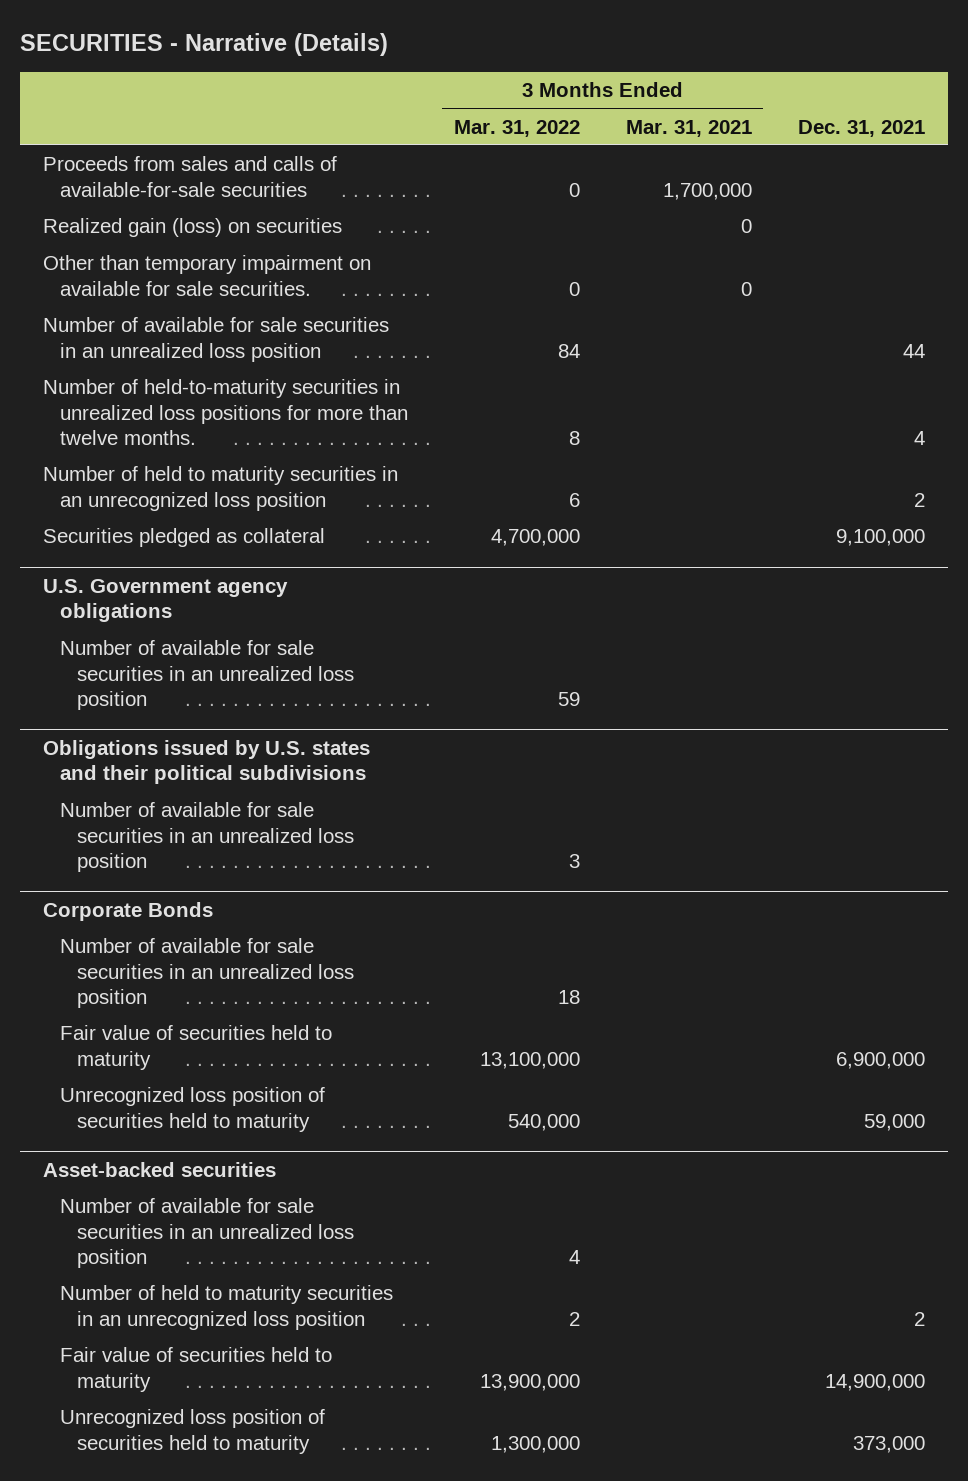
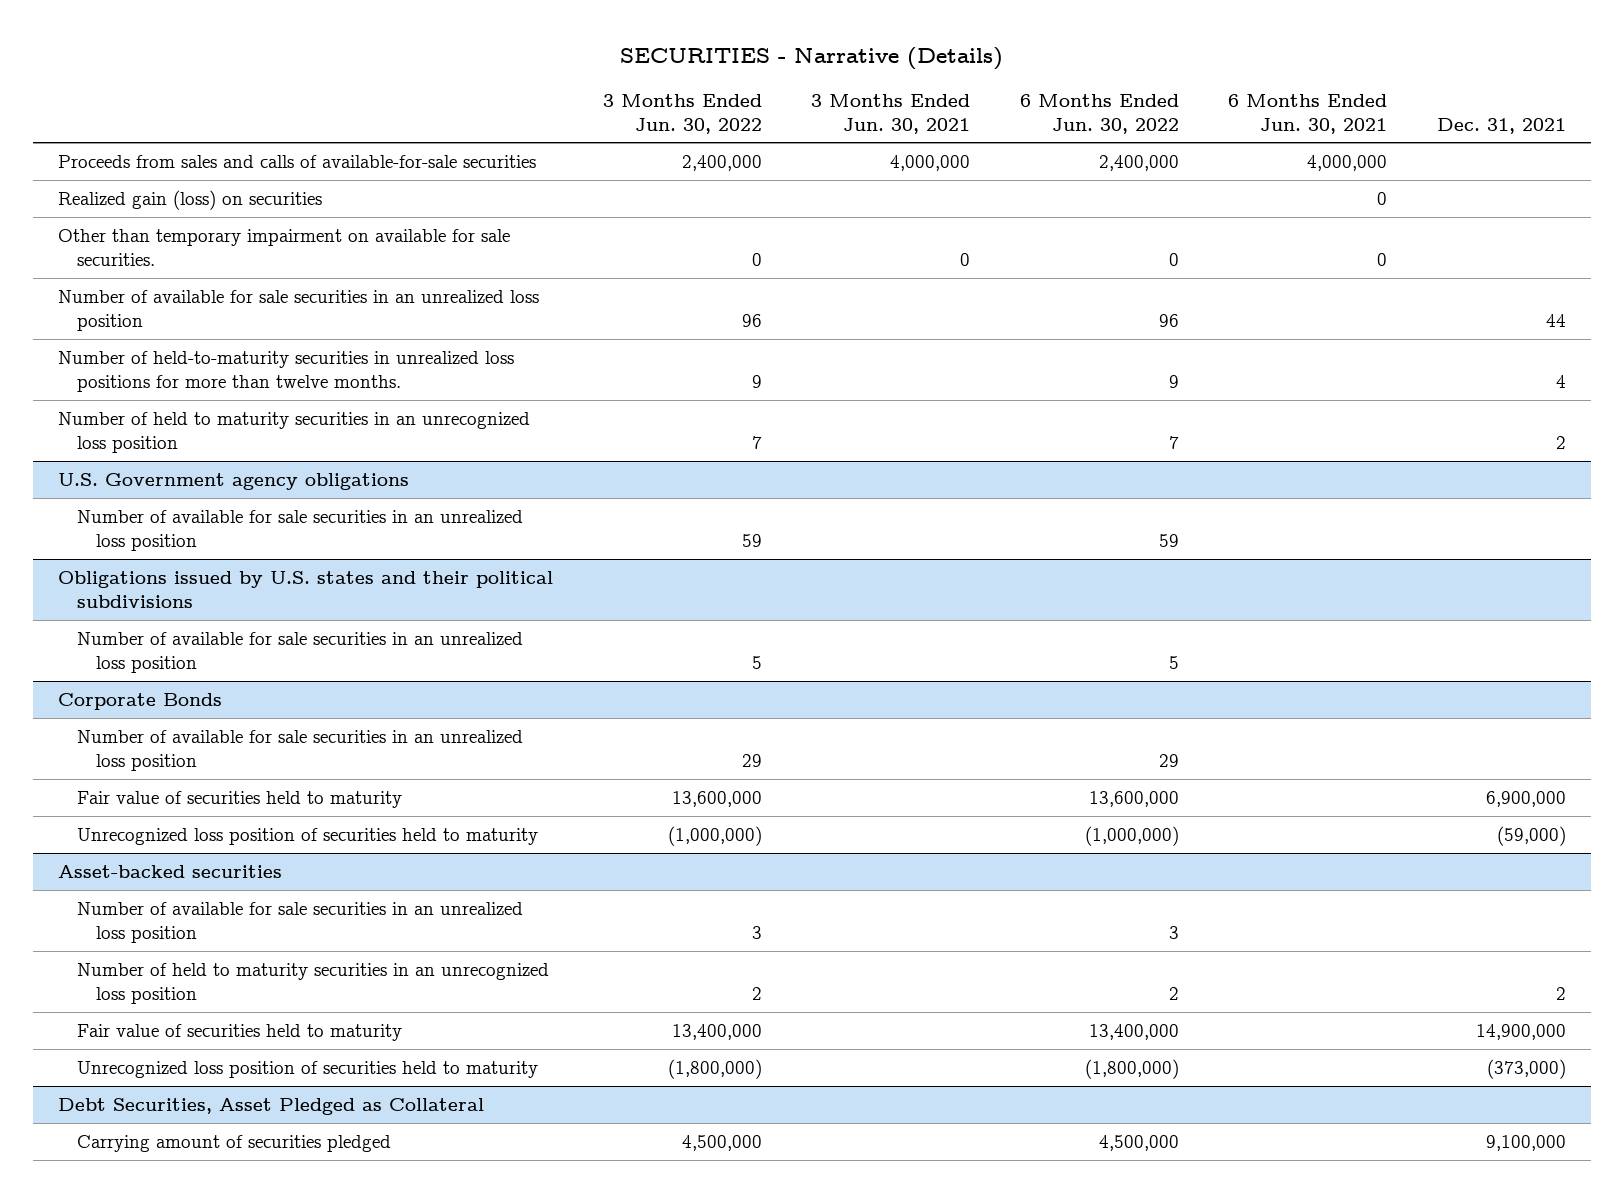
- | 3 Months Ended Mar. 31, 2022 | 3 Months Ended Mar. 31, 2021 | Dec. 31, 2021
+ | 3 Months Ended Jun. 30, 2022 | 3 Months Ended Jun. 30, 2021 | 6 Months Ended Jun. 30, 2022 | 6 Months Ended Jun. 30, 2021 | Dec. 31, 2021
- Securities pledged as collateral | 4,700,000 | | 9,100,000
@ Corporate Bonds
- Unrecognized loss position of securities held to maturity | 540,000 | | 59,000
+ Unrecognized loss position of securities held to maturity | (1,000,000) | | (1,000,000) | | (59,000)
@ Asset-backed securities
- Unrecognized loss position of securities held to maturity | 1,300,000 | | 373,000
+ Unrecognized loss position of securities held to maturity | (1,800,000) | | (1,800,000) | | (373,000)
+ Debt Securities, Asset Pledged as Collateral
+ Carrying amount of securities pledged | 4,500,000 | | 4,500,000 | | 9,100,000

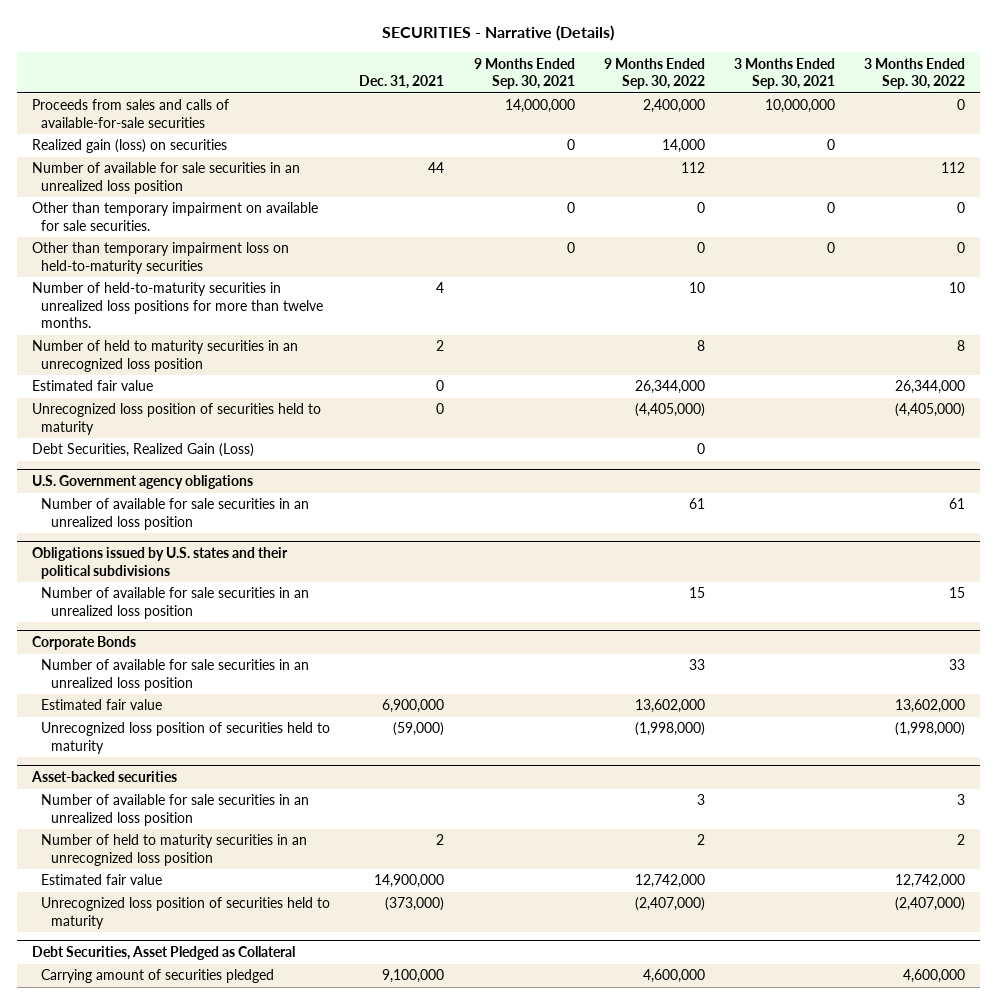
- | 3 Months Ended Jun. 30, 2022 | 3 Months Ended Jun. 30, 2021 | 6 Months Ended Jun. 30, 2022 | 6 Months Ended Jun. 30, 2021 | Dec. 31, 2021
+ | Dec. 31, 2021 | 9 Months Ended Sep. 30, 2021 | 9 Months Ended Sep. 30, 2022 | 3 Months Ended Sep. 30, 2021 | 3 Months Ended Sep. 30, 2022
moved down: Other than temporary impairment on available for sale securities. | | 0 | 0 | 0 | 0
+ Other than temporary impairment loss on held-to-maturity securities | | 0 | 0 | 0 | 0
+ Estimated fair value | 0 | | 26,344,000 | | 26,344,000
+ Unrecognized loss position of securities held to maturity | 0 | | (4,405,000) | | (4,405,000)
+ Debt Securities, Realized Gain (Loss) | | | 0 | |
@ Corporate Bonds
- Fair value of securities held to maturity | 13,600,000 | | 13,600,000 | | 6,900,000
+ Estimated fair value | 6,900,000 | | 13,602,000 | | 13,602,000
@ Asset-backed securities
- Fair value of securities held to maturity | 13,400,000 | | 13,400,000 | | 14,900,000
+ Estimated fair value | 14,900,000 | | 12,742,000 | | 12,742,000

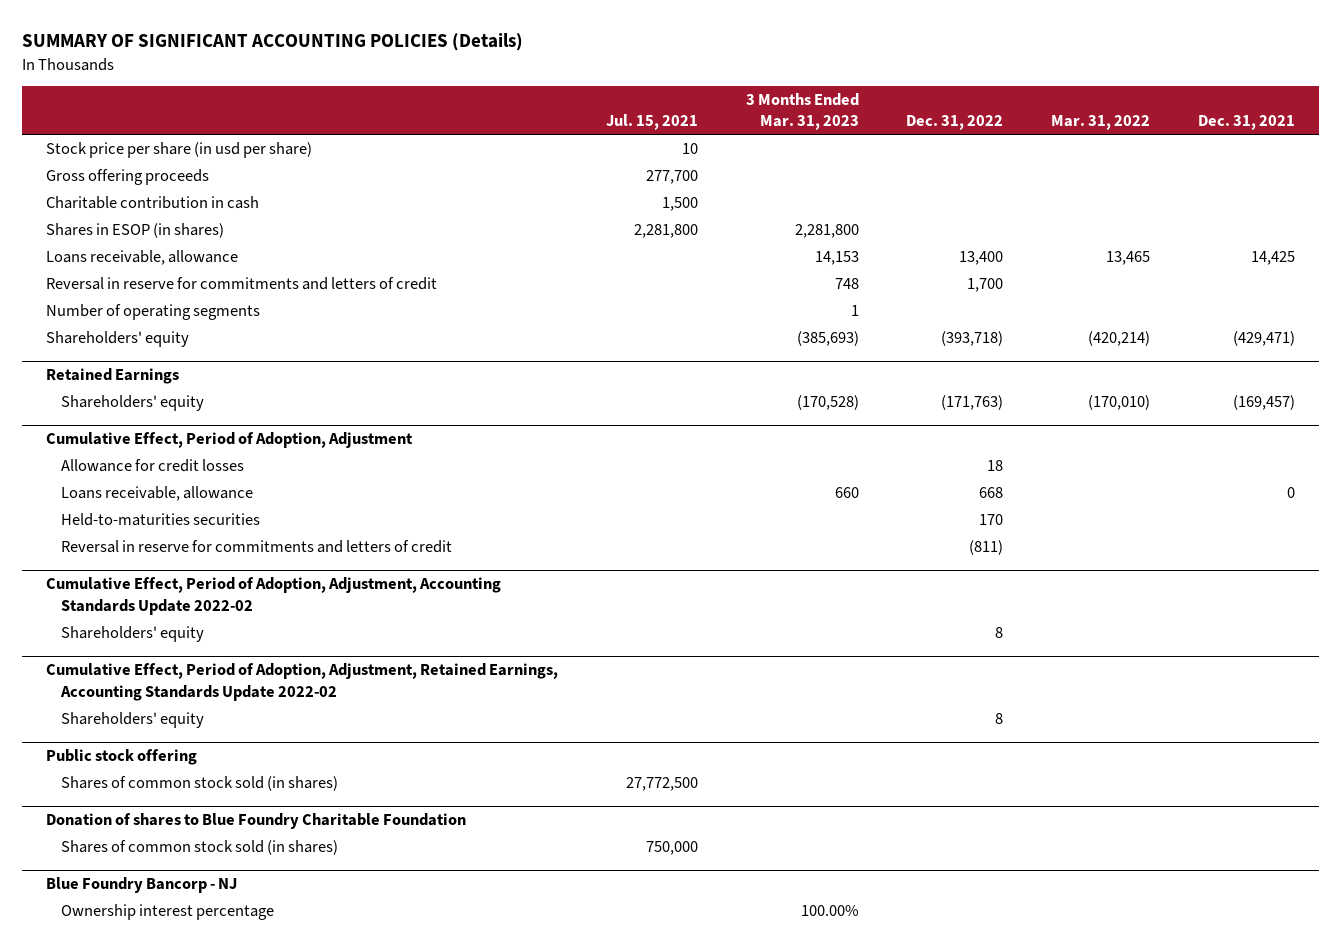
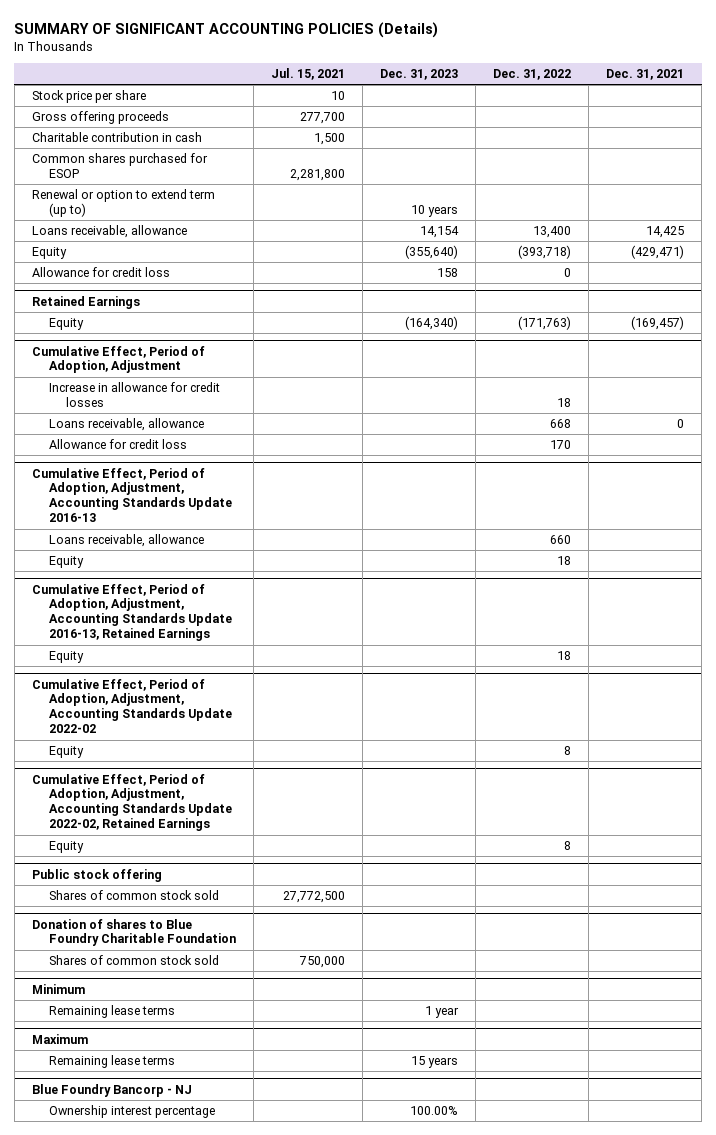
- | Jul. 15, 2021 | 3 Months Ended Mar. 31, 2023 | Dec. 31, 2022 | Mar. 31, 2022 | Dec. 31, 2021
+ | Jul. 15, 2021 | Dec. 31, 2023 | Dec. 31, 2022 | Dec. 31, 2021
- Stock price per share (in usd per share) | 10 | | | |
+ Stock price per share | 10 | | |
- Shares in ESOP (in shares) | 2,281,800 | 2,281,800 | | |
+ Common shares purchased for ESOP | 2,281,800 | | |
+ Renewal or option to extend term (up to) | | 10 years | |
- Reversal in reserve for commitments and letters of credit | | 748 | 1,700 | |
- Number of operating segments | | 1 | | |
- Shareholders' equity | | (385,693) | (393,718) | (420,214) | (429,471)
+ Equity | | (355,640) | (393,718) | (429,471)
+ Allowance for credit loss | | 158 | 0 |
@ Retained Earnings
- Shareholders' equity | | (170,528) | (171,763) | (170,010) | (169,457)
+ Equity | | (164,340) | (171,763) | (169,457)
@ Cumulative Effect, Period of Adoption, Adjustment
- Allowance for credit losses | | | 18 | |
+ Increase in allowance for credit losses | | | 18 |
- Held-to-maturities securities | | | 170 | |
- Reversal in reserve for commitments and letters of credit | | | (811) | |
+ Allowance for credit loss | | | 170 |
+ Cumulative Effect, Period of Adoption, Adjustment, Accounting Standards Update 2016-13
+ Loans receivable, allowance | | | 660 |
+ Equity | | | 18 |
+ Cumulative Effect, Period of Adoption, Adjustment, Accounting Standards Update 2016-13, Retained Earnings
+ Equity | | | 18 |
@ Cumulative Effect, Period of Adoption, Adjustment, Accounting Standards Update 2022-02
- Shareholders' equity | | | 8 | |
- Cumulative Effect, Period of Adoption, Adjustment, Retained Earnings, Accounting Standards Update 2022-02
- Shareholders' equity | | | 8 | |
@ Cumulative Effect, Period of Adoption, Adjustment, Accounting Standards Update 2022-02
+ Equity | | | 8 |
+ Cumulative Effect, Period of Adoption, Adjustment, Accounting Standards Update 2022-02, Retained Earnings
+ Equity | | | 8 |
@ Public stock offering
- Shares of common stock sold (in shares) | 27,772,500 | | | |
+ Shares of common stock sold | 27,772,500 | | |
@ Donation of shares to Blue Foundry Charitable Foundation
- Shares of common stock sold (in shares) | 750,000 | | | |
+ Shares of common stock sold | 750,000 | | |
+ Minimum
+ Remaining lease terms | | 1 year | |
+ Maximum
+ Remaining lease terms | | 15 years | |

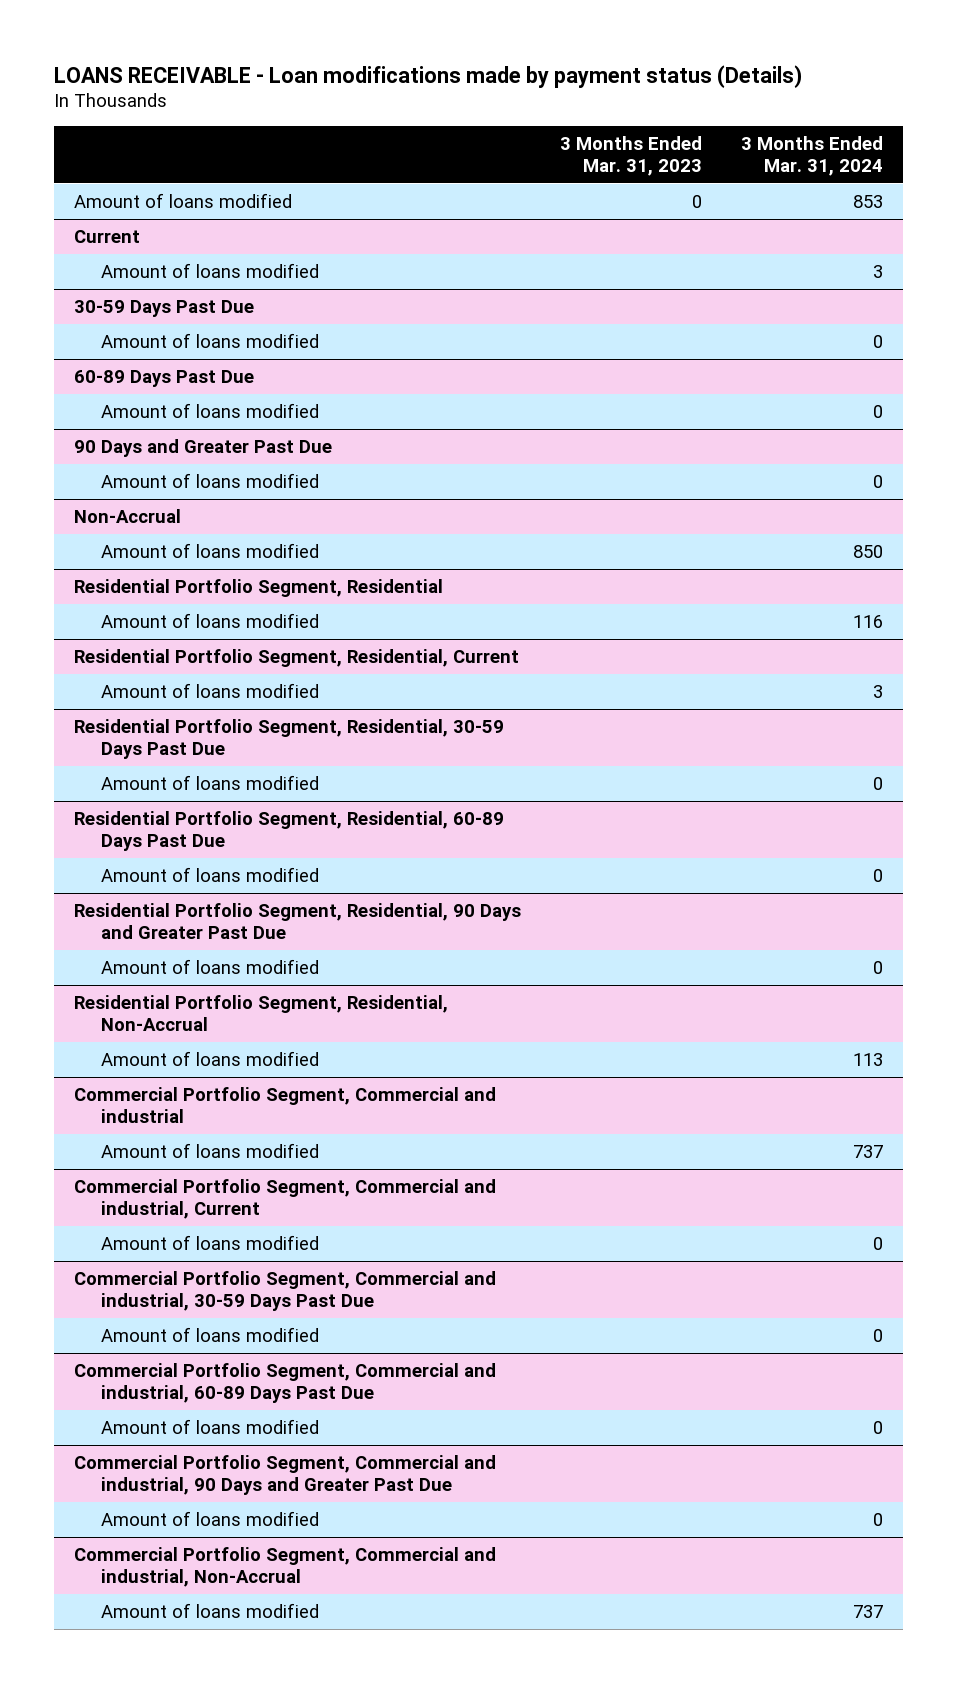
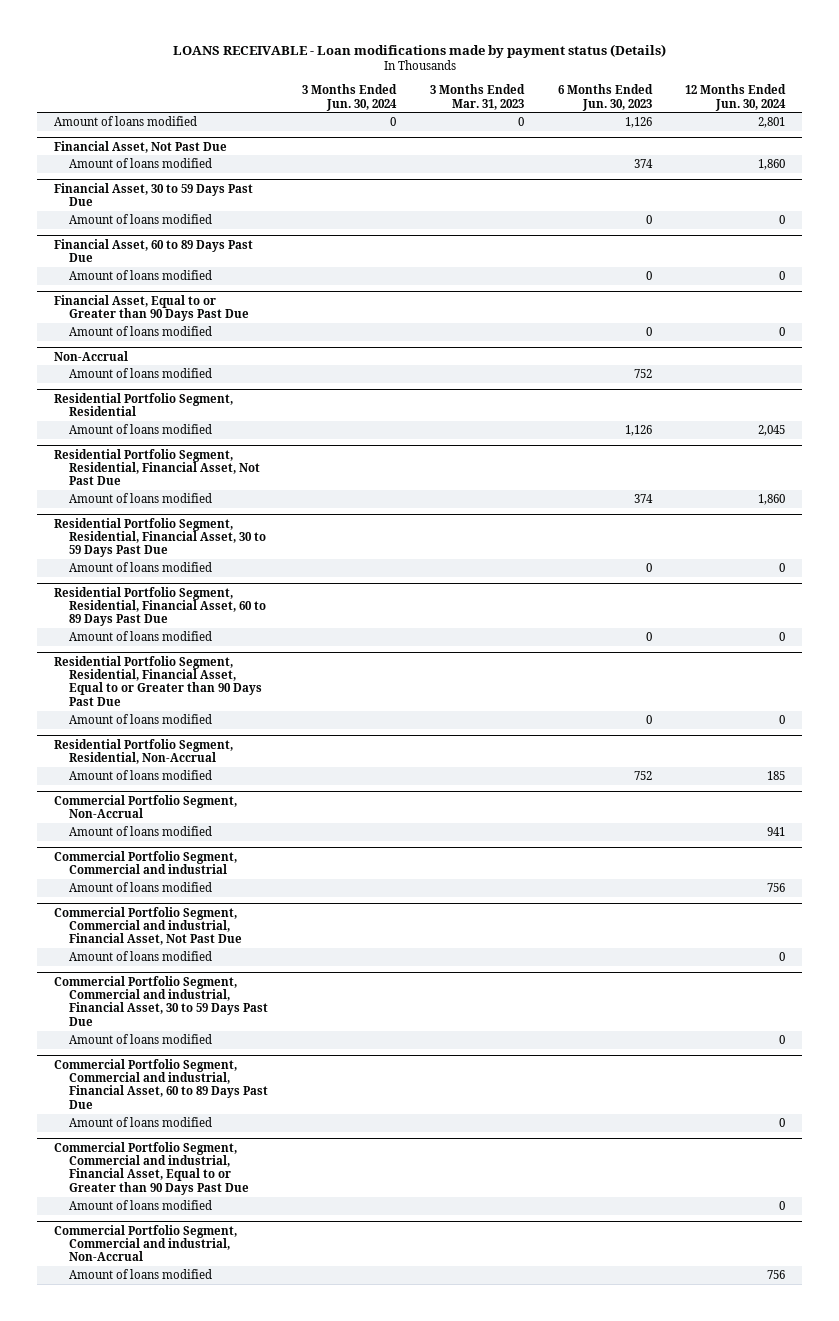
- | 3 Months Ended Mar. 31, 2023 | 3 Months Ended Mar. 31, 2024
+ | 3 Months Ended Jun. 30, 2024 | 3 Months Ended Mar. 31, 2023 | 6 Months Ended Jun. 30, 2023 | 12 Months Ended Jun. 30, 2024
- Current
+ Financial Asset, Not Past Due
- 30-59 Days Past Due
+ Financial Asset, 30 to 59 Days Past Due
- 60-89 Days Past Due
+ Financial Asset, 60 to 89 Days Past Due
- 90 Days and Greater Past Due
+ Financial Asset, Equal to or Greater than 90 Days Past Due
- Residential Portfolio Segment, Residential, Current
- Amount of loans modified | | 3
- Residential Portfolio Segment, Residential, 30-59 Days Past Due
+ Residential Portfolio Segment, Residential, Financial Asset, Not Past Due
+ Amount of loans modified | | | 374 | 1,860
+ Residential Portfolio Segment, Residential, Financial Asset, 30 to 59 Days Past Due
- Residential Portfolio Segment, Residential, 60-89 Days Past Due
+ Residential Portfolio Segment, Residential, Financial Asset, 60 to 89 Days Past Due
- Residential Portfolio Segment, Residential, 90 Days and Greater Past Due
+ Residential Portfolio Segment, Residential, Financial Asset, Equal to or Greater than 90 Days Past Due
+ Commercial Portfolio Segment, Non-Accrual
+ Amount of loans modified | | | | 941
- Commercial Portfolio Segment, Commercial and industrial, Current
- Amount of loans modified | | 0
- Commercial Portfolio Segment, Commercial and industrial, 30-59 Days Past Due
+ Commercial Portfolio Segment, Commercial and industrial, Financial Asset, Not Past Due
+ Amount of loans modified | | | | 0
+ Commercial Portfolio Segment, Commercial and industrial, Financial Asset, 30 to 59 Days Past Due
- Commercial Portfolio Segment, Commercial and industrial, 60-89 Days Past Due
+ Commercial Portfolio Segment, Commercial and industrial, Financial Asset, 60 to 89 Days Past Due
- Commercial Portfolio Segment, Commercial and industrial, 90 Days and Greater Past Due
+ Commercial Portfolio Segment, Commercial and industrial, Financial Asset, Equal to or Greater than 90 Days Past Due

